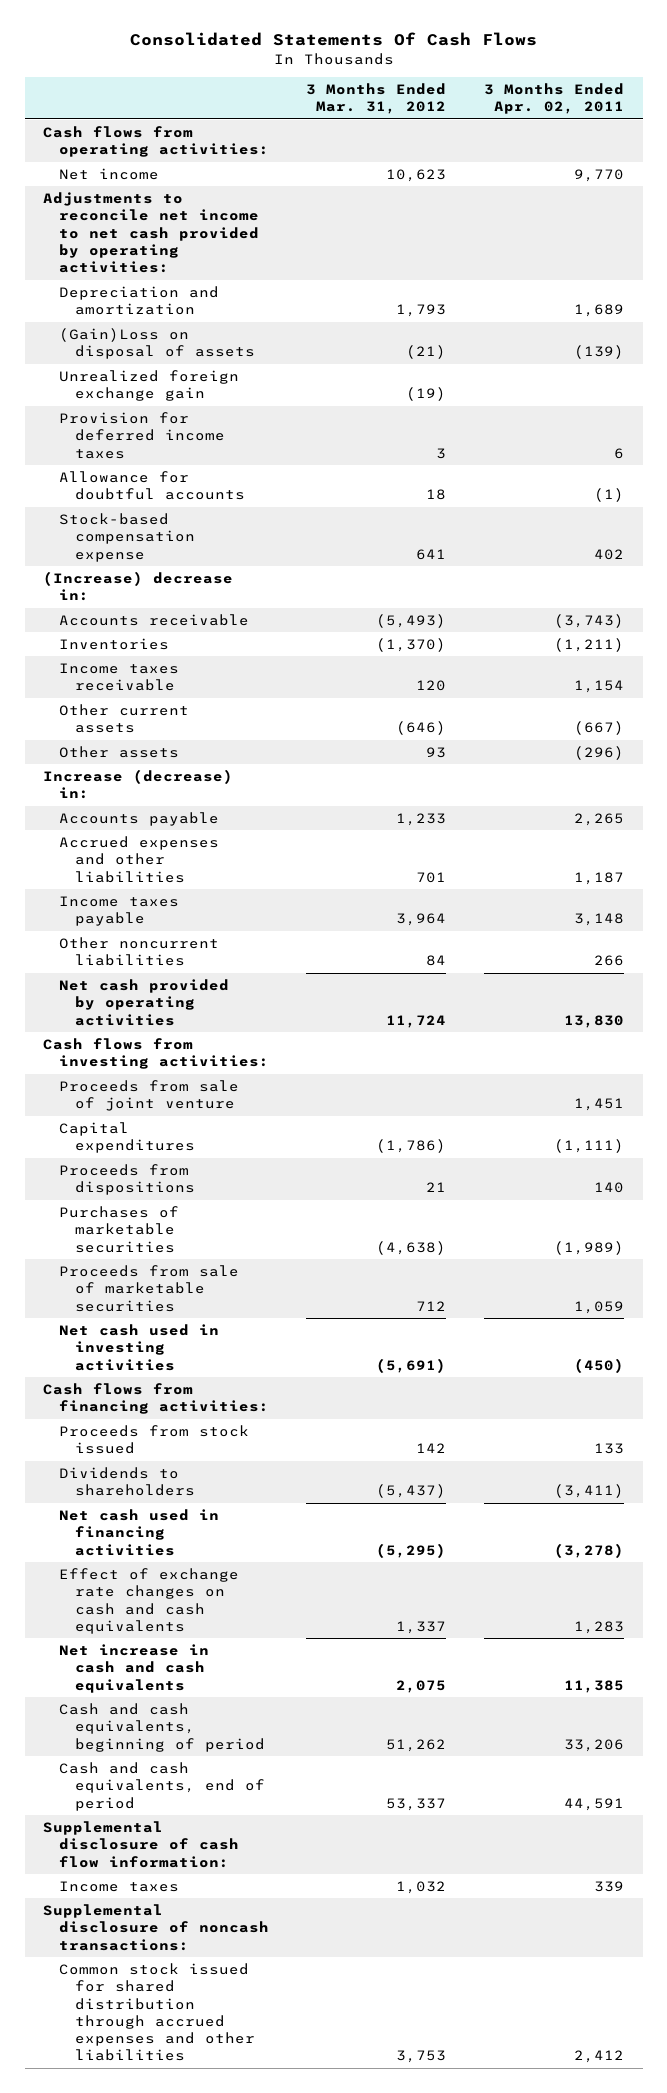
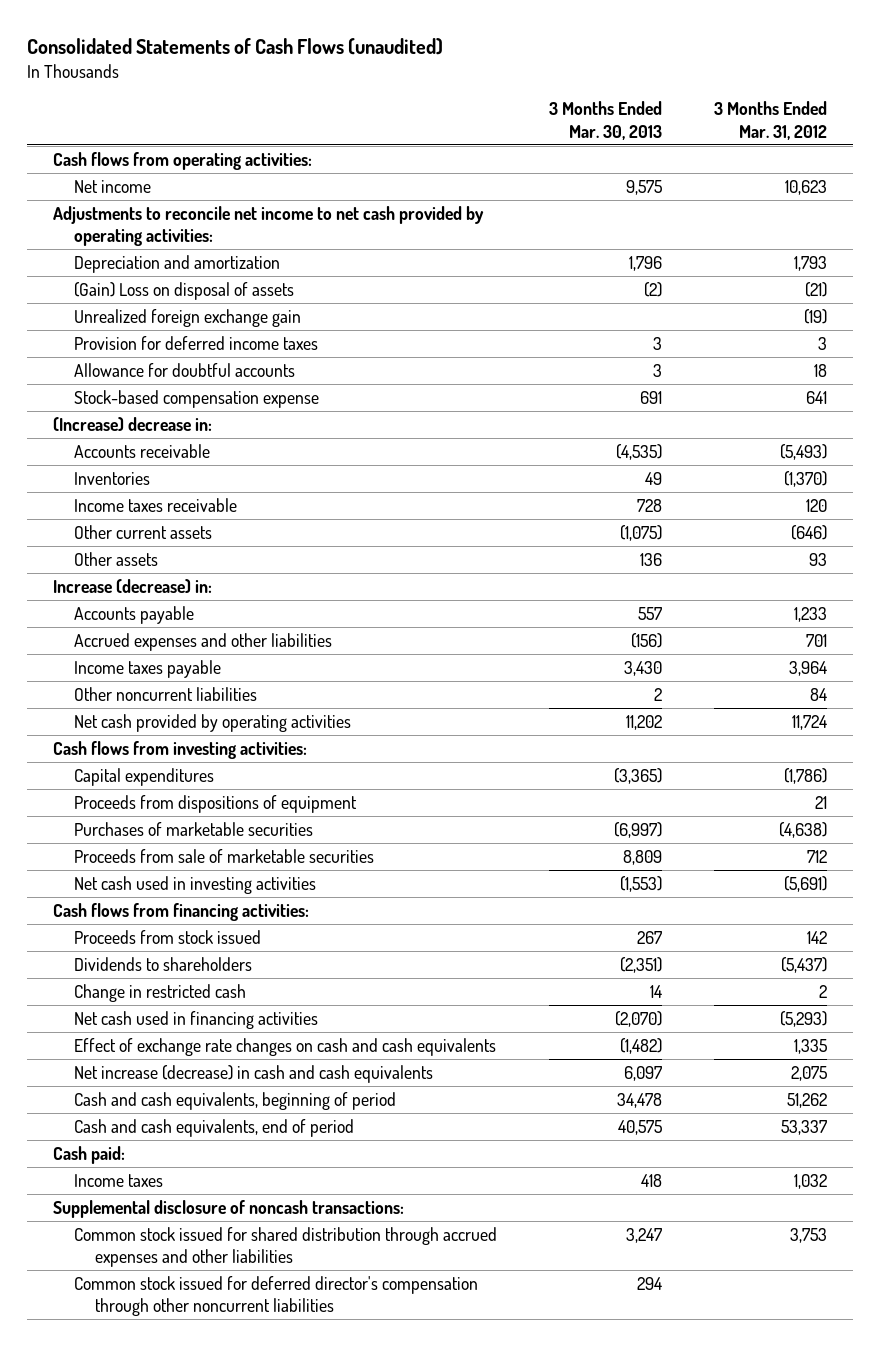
- Consolidated Statements Of Cash Flows
+ Consolidated Statements of Cash Flows (unaudited)
- | 3 Months Ended Mar. 31, 2012 | 3 Months Ended Apr. 02, 2011
+ | 3 Months Ended Mar. 30, 2013 | 3 Months Ended Mar. 31, 2012
- (Gain)Loss on disposal of assets | (21) | (139)
+ (Gain) Loss on disposal of assets | (2) | (21)
- Proceeds from sale of joint venture | | 1,451
- Proceeds from dispositions | 21 | 140
+ Proceeds from dispositions of equipment | | 21
- Net cash used in financing activities | (5,295) | (3,278)
- Effect of exchange rate changes on cash and cash equivalents | 1,337 | 1,283
- Net increase in cash and cash equivalents | 2,075 | 11,385
+ Change in restricted cash | 14 | 2
+ Net cash used in financing activities | (2,070) | (5,293)
+ Effect of exchange rate changes on cash and cash equivalents | (1,482) | 1,335
+ Net increase (decrease) in cash and cash equivalents | 6,097 | 2,075
- Supplemental disclosure of cash flow information:
+ Cash paid:
+ Common stock issued for deferred director's compensation through other noncurrent liabilities | 294 |

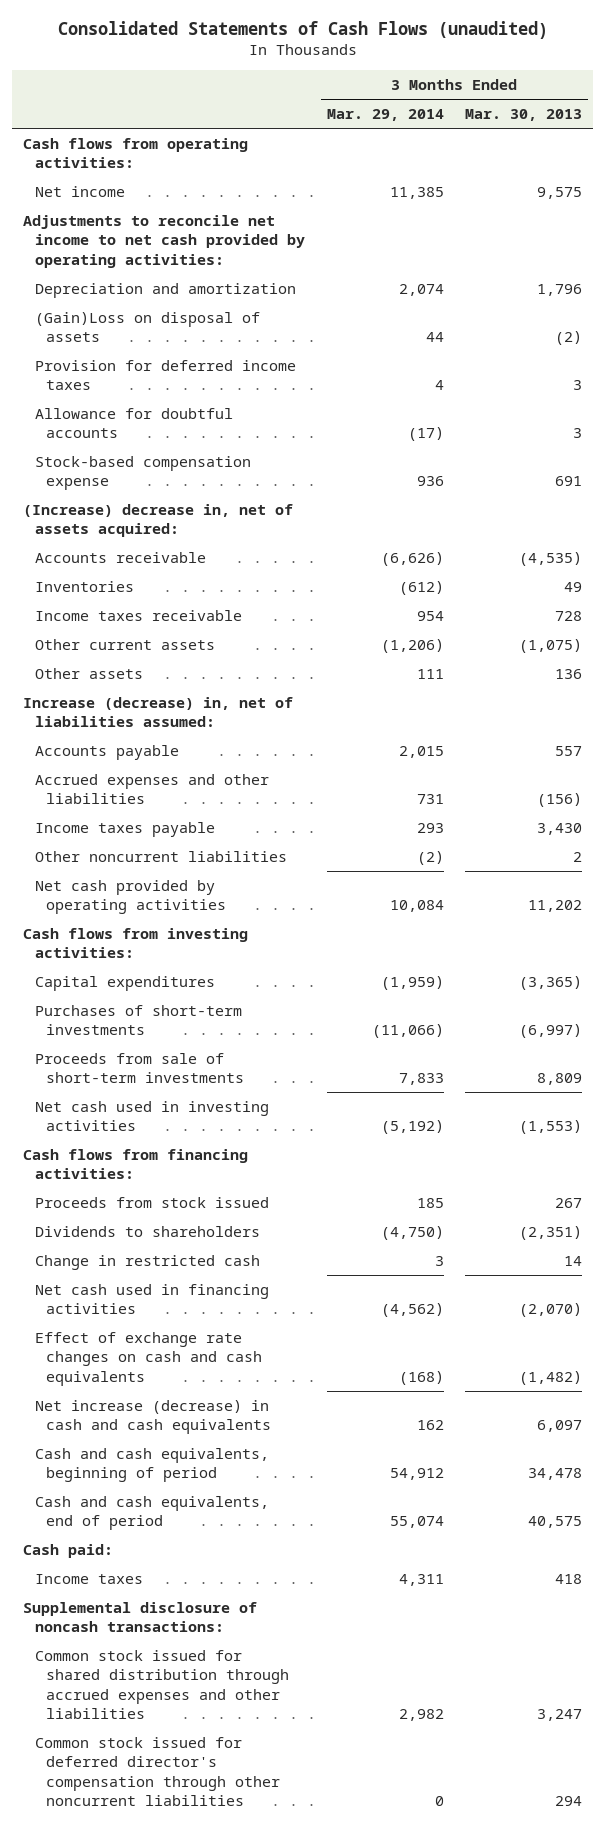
- | 3 Months Ended Mar. 30, 2013 | 3 Months Ended Mar. 31, 2012
+ | 3 Months Ended Mar. 29, 2014 | 3 Months Ended Mar. 30, 2013
- (Gain) Loss on disposal of assets | (2) | (21)
- Unrealized foreign exchange gain | | (19)
+ (Gain)Loss on disposal of assets | 44 | (2)
- (Increase) decrease in:
+ (Increase) decrease in, net of assets acquired:
- Increase (decrease) in:
+ Increase (decrease) in, net of liabilities assumed:
- Proceeds from dispositions of equipment | | 21
- Purchases of marketable securities | (6,997) | (4,638)
- Proceeds from sale of marketable securities | 8,809 | 712
+ Purchases of short-term investments | (11,066) | (6,997)
+ Proceeds from sale of short-term investments | 7,833 | 8,809

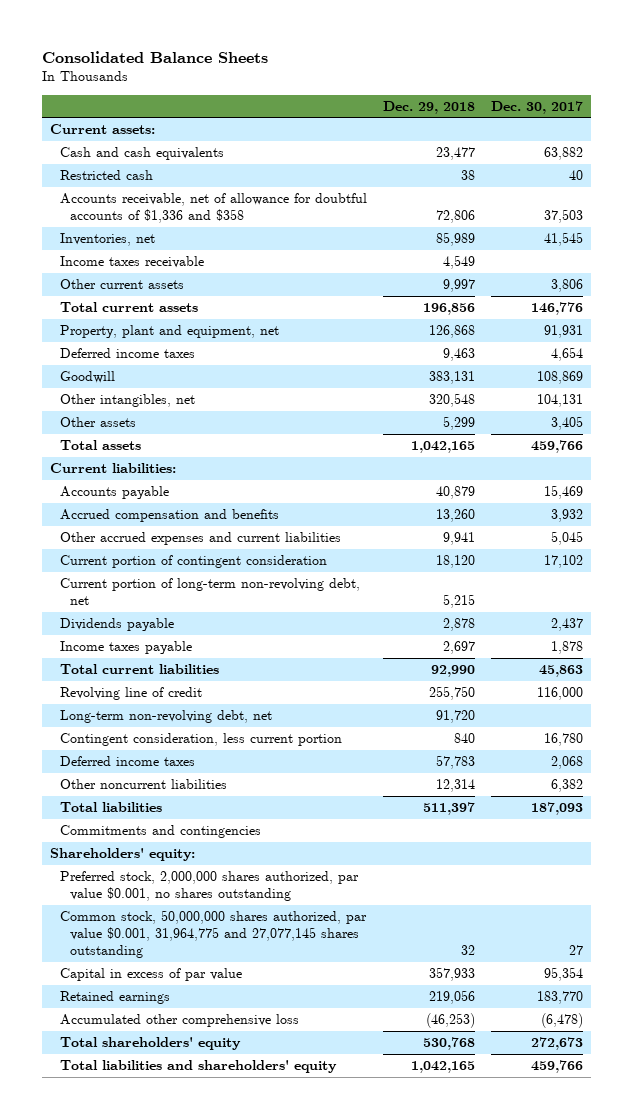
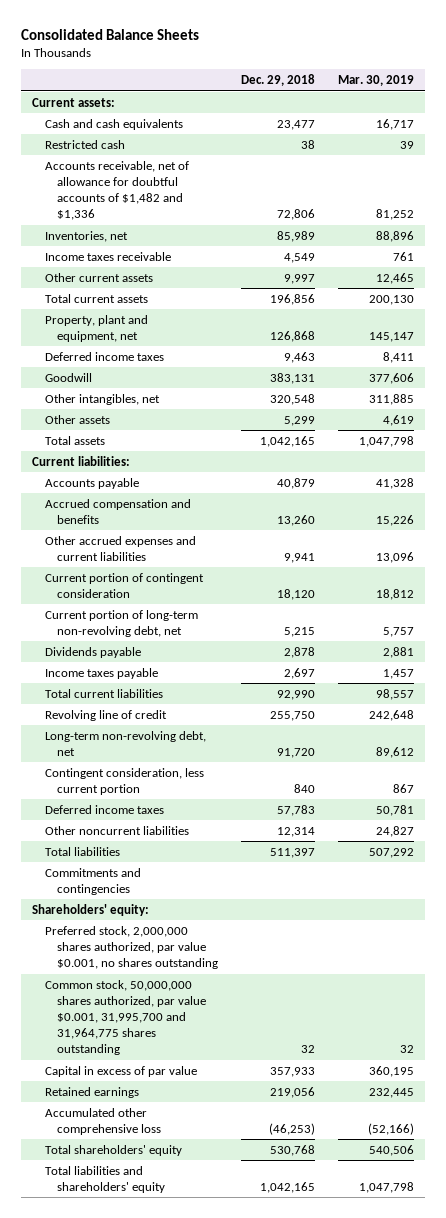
- | Dec. 29, 2018 | Dec. 30, 2017
+ | Dec. 29, 2018 | Mar. 30, 2019
- Accounts receivable, net of allowance for doubtful accounts of $1,336 and $358 | 72,806 | 37,503
+ Accounts receivable, net of allowance for doubtful accounts of $1,482 and $1,336 | 72,806 | 81,252
- Common stock, 50,000,000 shares authorized, par value $0.001, 31,964,775 and 27,077,145 shares outstanding | 32 | 27
+ Common stock, 50,000,000 shares authorized, par value $0.001, 31,995,700 and 31,964,775 shares outstanding | 32 | 32

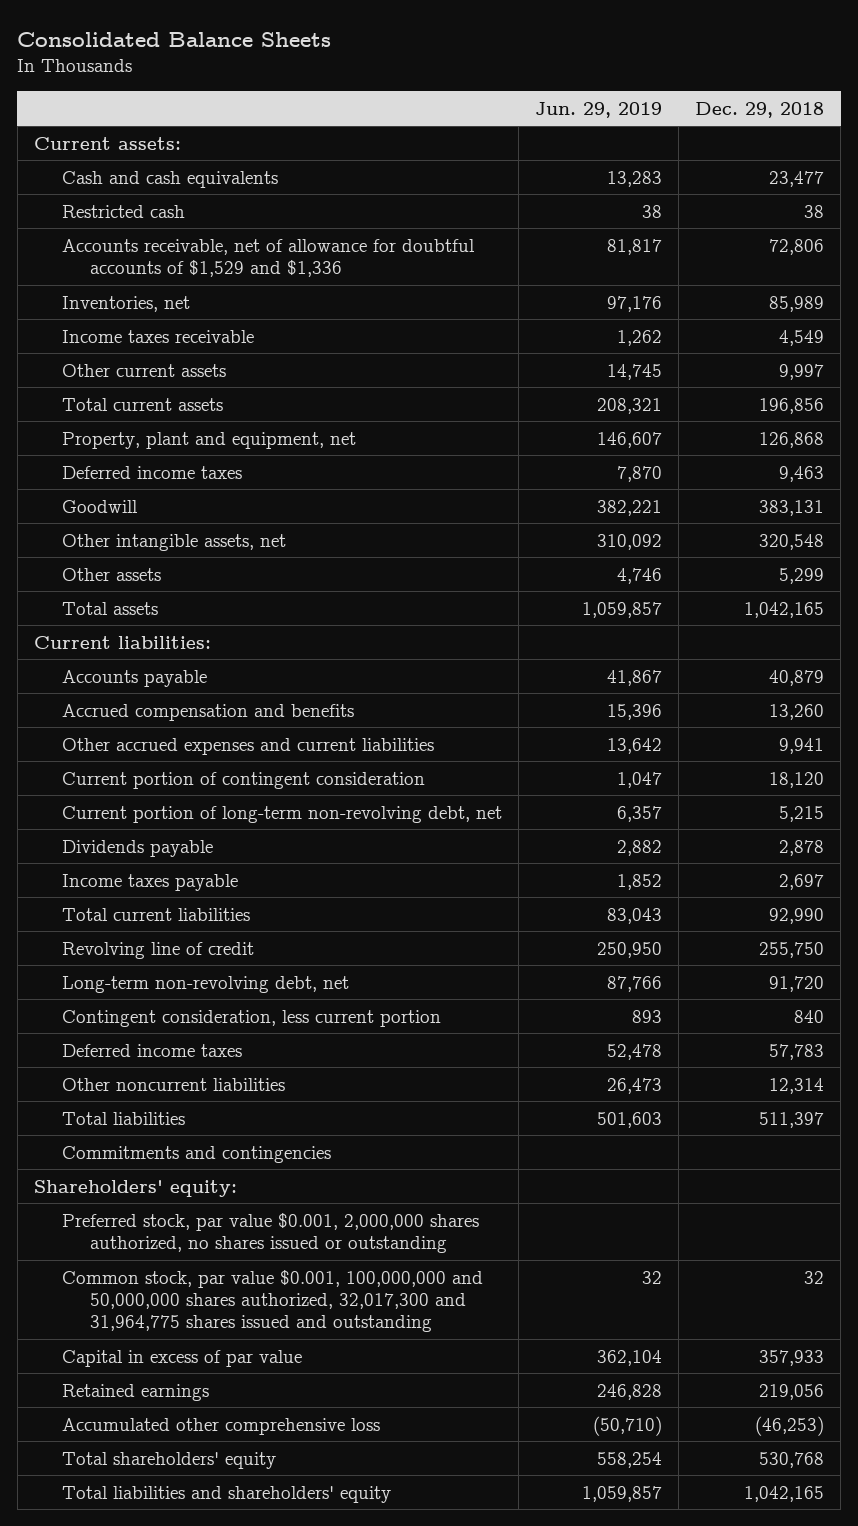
- | Dec. 29, 2018 | Mar. 30, 2019
+ | Jun. 29, 2019 | Dec. 29, 2018
- Accounts receivable, net of allowance for doubtful accounts of $1,482 and $1,336 | 72,806 | 81,252
+ Accounts receivable, net of allowance for doubtful accounts of $1,529 and $1,336 | 81,817 | 72,806
- Other intangibles, net | 320,548 | 311,885
+ Other intangible assets, net | 310,092 | 320,548
- Preferred stock, 2,000,000 shares authorized, par value $0.001, no shares outstanding
- Common stock, 50,000,000 shares authorized, par value $0.001, 31,995,700 and 31,964,775 shares outstanding | 32 | 32
+ Preferred stock, par value $0.001, 2,000,000 shares authorized, no shares issued or outstanding
+ Common stock, par value $0.001, 100,000,000 and 50,000,000 shares authorized, 32,017,300 and 31,964,775 shares issued and outstanding | 32 | 32

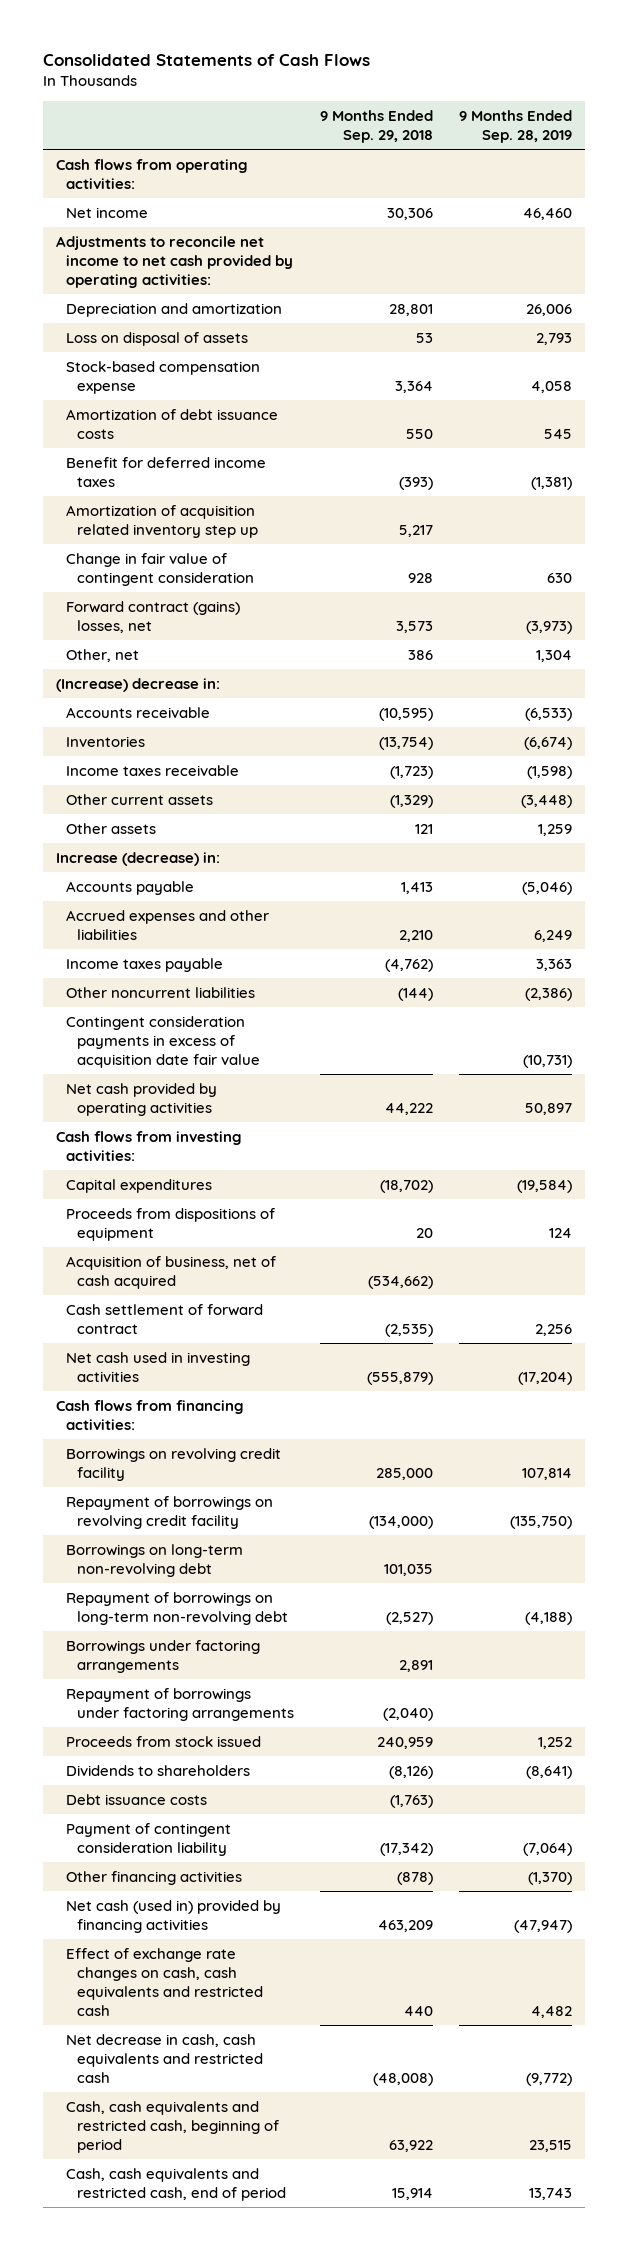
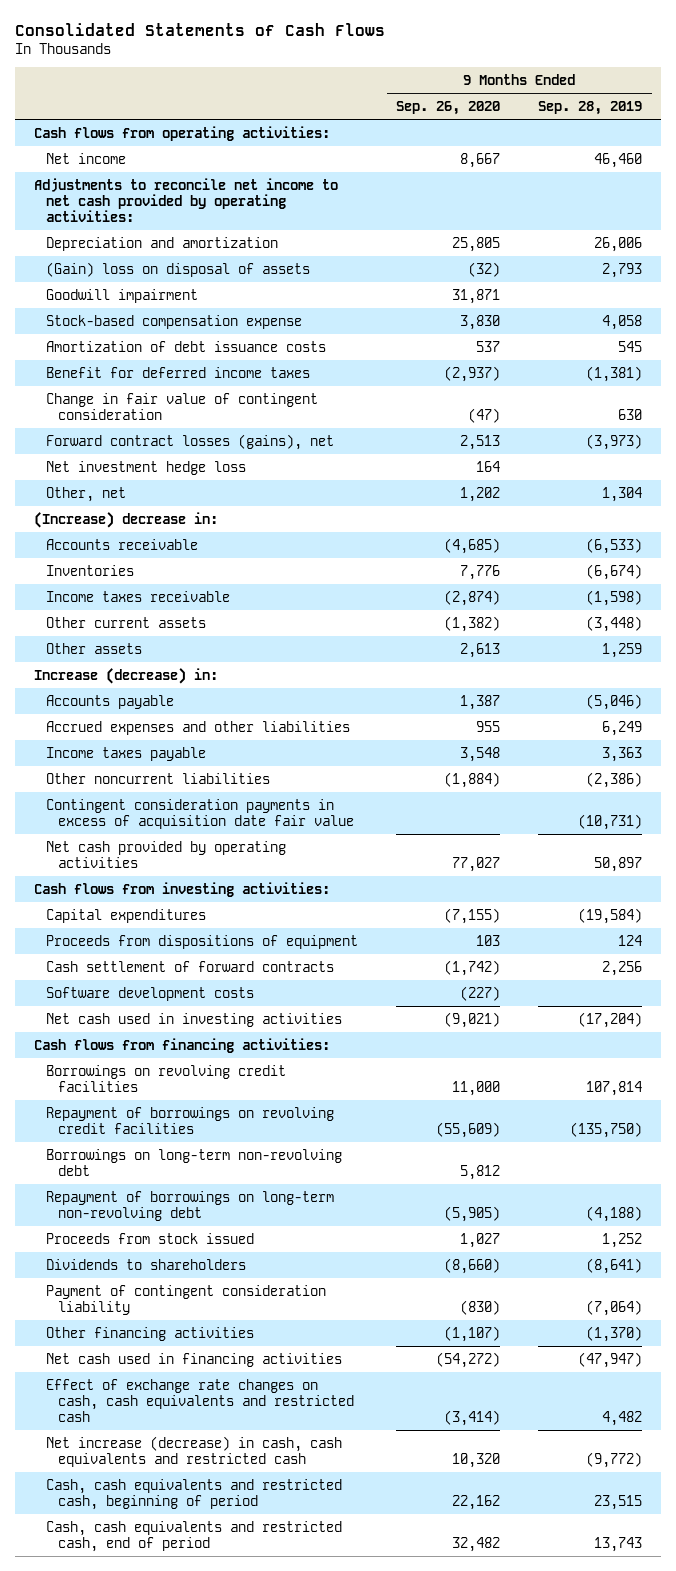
- | 9 Months Ended Sep. 29, 2018 | 9 Months Ended Sep. 28, 2019
+ | 9 Months Ended Sep. 26, 2020 | 9 Months Ended Sep. 28, 2019
- Loss on disposal of assets | 53 | 2,793
+ (Gain) loss on disposal of assets | (32) | 2,793
+ Goodwill impairment | 31,871 |
- Amortization of acquisition related inventory step up | 5,217 |
- Forward contract (gains) losses, net | 3,573 | (3,973)
+ Forward contract losses (gains), net | 2,513 | (3,973)
+ Net investment hedge loss | 164 |
- Acquisition of business, net of cash acquired | (534,662) |
- Cash settlement of forward contract | (2,535) | 2,256
+ Cash settlement of forward contracts | (1,742) | 2,256
+ Software development costs | (227) |
- Borrowings on revolving credit facility | 285,000 | 107,814
- Repayment of borrowings on revolving credit facility | (134,000) | (135,750)
+ Borrowings on revolving credit facilities | 11,000 | 107,814
+ Repayment of borrowings on revolving credit facilities | (55,609) | (135,750)
- Borrowings under factoring arrangements | 2,891 |
- Repayment of borrowings under factoring arrangements | (2,040) |
- Debt issuance costs | (1,763) |
- Net cash (used in) provided by financing activities | 463,209 | (47,947)
+ Net cash used in financing activities | (54,272) | (47,947)
- Net decrease in cash, cash equivalents and restricted cash | (48,008) | (9,772)
+ Net increase (decrease) in cash, cash equivalents and restricted cash | 10,320 | (9,772)

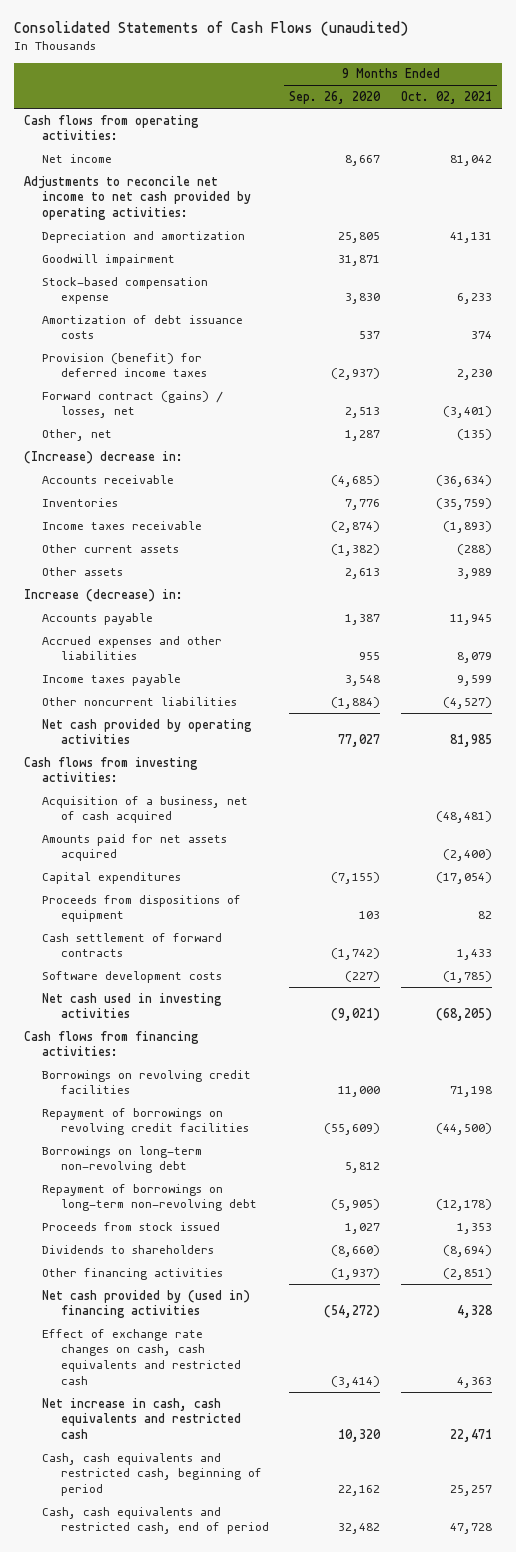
- Consolidated Statements of Cash Flows
+ Consolidated Statements of Cash Flows (unaudited)
- | 9 Months Ended Sep. 26, 2020 | 9 Months Ended Sep. 28, 2019
+ | 9 Months Ended Sep. 26, 2020 | 9 Months Ended Oct. 02, 2021
- (Gain) loss on disposal of assets | (32) | 2,793
- Benefit for deferred income taxes | (2,937) | (1,381)
- Change in fair value of contingent consideration | (47) | 630
- Forward contract losses (gains), net | 2,513 | (3,973)
- Net investment hedge loss | 164 |
- Other, net | 1,202 | 1,304
+ Provision (benefit) for deferred income taxes | (2,937) | 2,230
+ Forward contract (gains) / losses, net | 2,513 | (3,401)
+ Other, net | 1,287 | (135)
- Contingent consideration payments in excess of acquisition date fair value | | (10,731)
+ Acquisition of a business, net of cash acquired | | (48,481)
+ Amounts paid for net assets acquired | | (2,400)
- Payment of contingent consideration liability | (830) | (7,064)
- Other financing activities | (1,107) | (1,370)
- Net cash used in financing activities | (54,272) | (47,947)
+ Other financing activities | (1,937) | (2,851)
+ Net cash provided by (used in) financing activities | (54,272) | 4,328
- Net increase (decrease) in cash, cash equivalents and restricted cash | 10,320 | (9,772)
+ Net increase in cash, cash equivalents and restricted cash | 10,320 | 22,471

